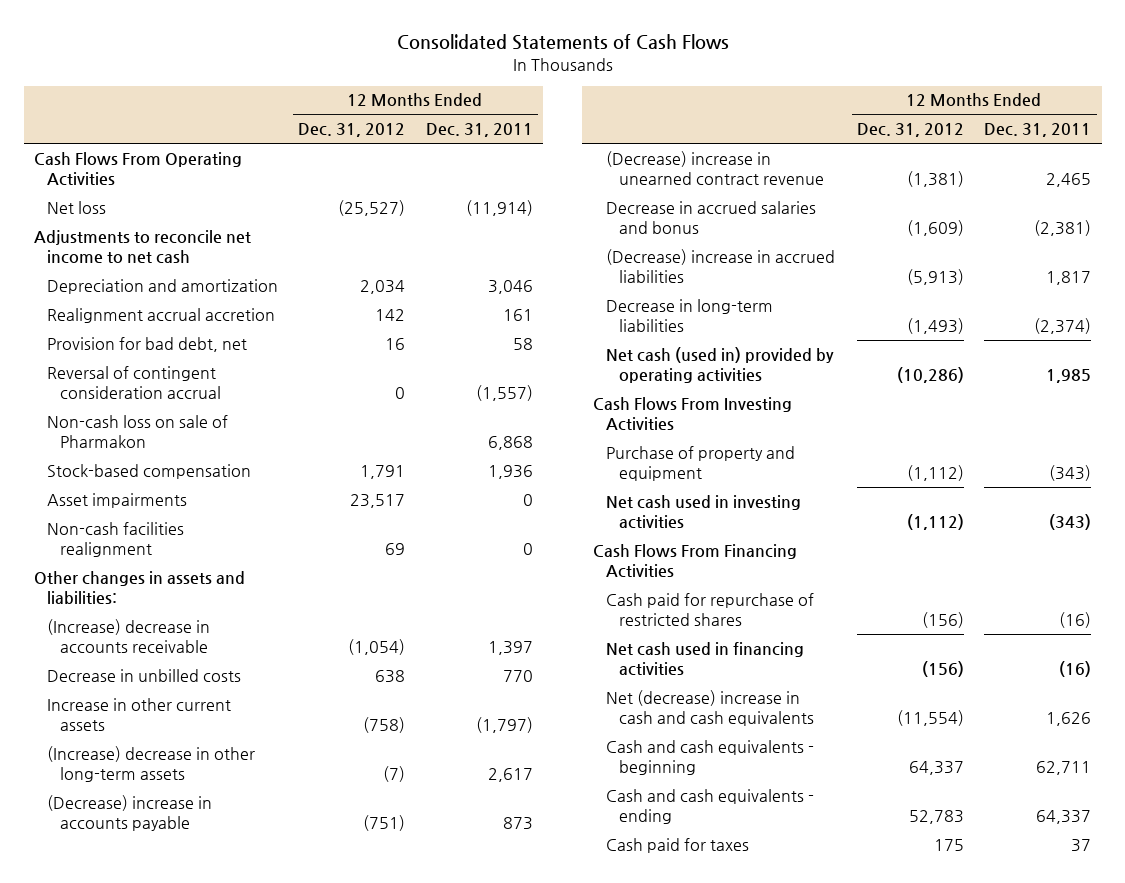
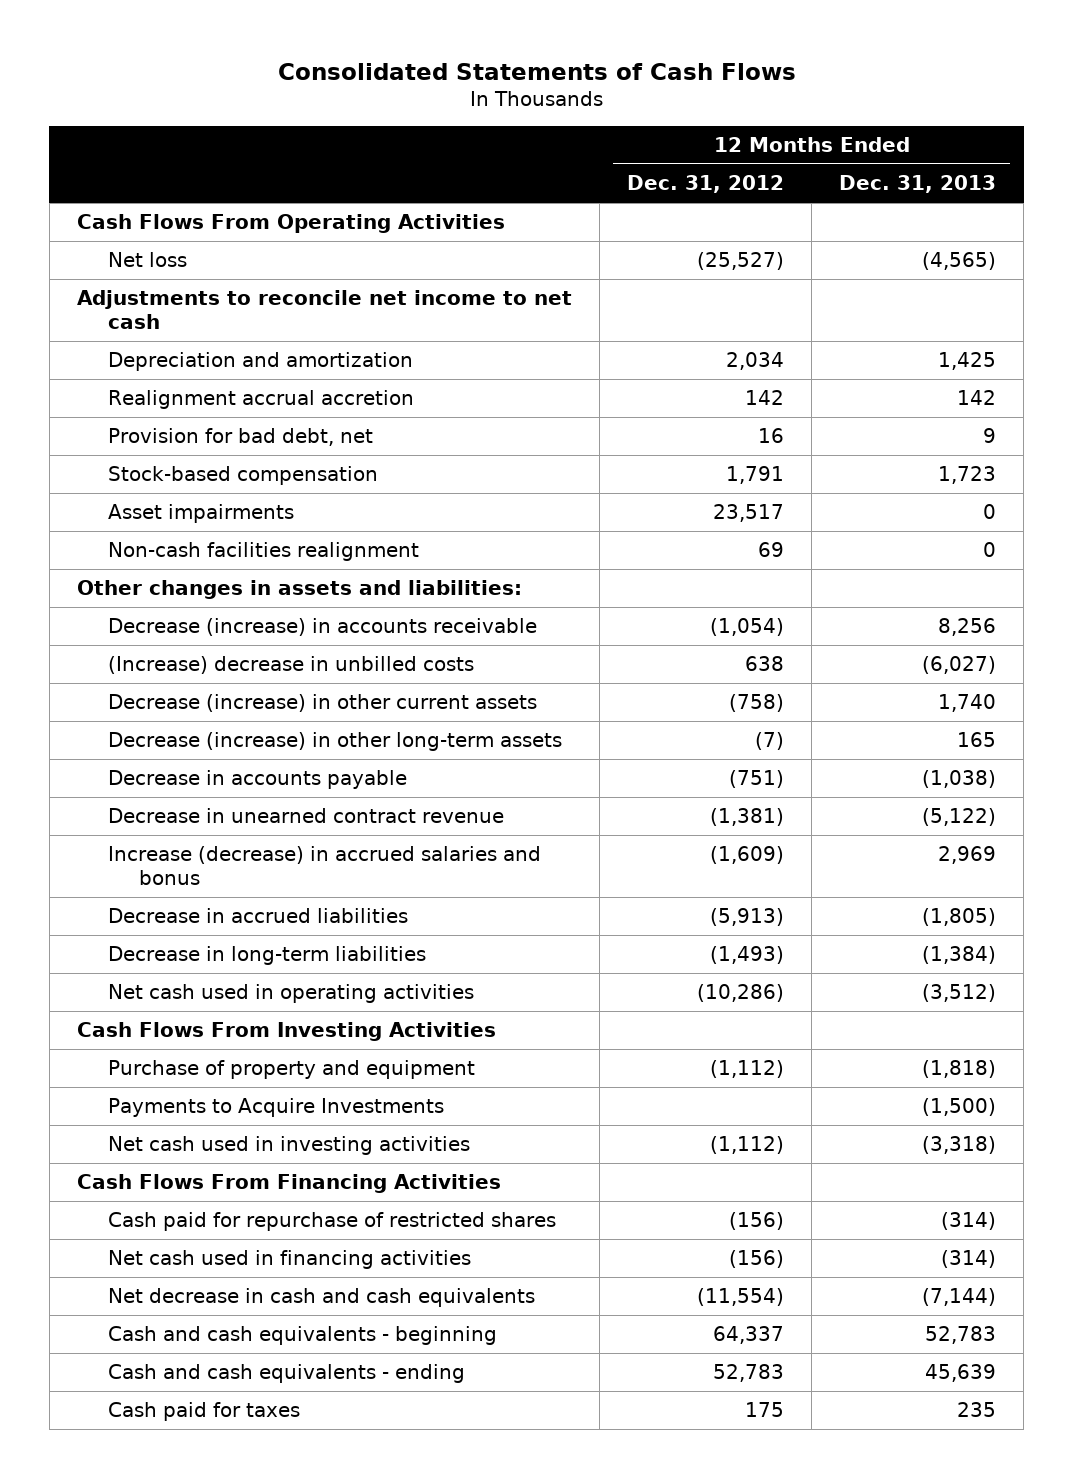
- | 12 Months Ended Dec. 31, 2012 | 12 Months Ended Dec. 31, 2011
+ | 12 Months Ended Dec. 31, 2012 | 12 Months Ended Dec. 31, 2013
- Reversal of contingent consideration accrual | 0 | (1,557)
- Non-cash loss on sale of Pharmakon | | 6,868
- (Increase) decrease in accounts receivable | (1,054) | 1,397
- Decrease in unbilled costs | 638 | 770
- Increase in other current assets | (758) | (1,797)
- (Increase) decrease in other long-term assets | (7) | 2,617
- (Decrease) increase in accounts payable | (751) | 873
- (Decrease) increase in unearned contract revenue | (1,381) | 2,465
- Decrease in accrued salaries and bonus | (1,609) | (2,381)
- (Decrease) increase in accrued liabilities | (5,913) | 1,817
+ Decrease (increase) in accounts receivable | (1,054) | 8,256
+ (Increase) decrease in unbilled costs | 638 | (6,027)
+ Decrease (increase) in other current assets | (758) | 1,740
+ Decrease (increase) in other long-term assets | (7) | 165
+ Decrease in accounts payable | (751) | (1,038)
+ Decrease in unearned contract revenue | (1,381) | (5,122)
+ Increase (decrease) in accrued salaries and bonus | (1,609) | 2,969
+ Decrease in accrued liabilities | (5,913) | (1,805)
- Net cash (used in) provided by operating activities | (10,286) | 1,985
+ Net cash used in operating activities | (10,286) | (3,512)
+ Payments to Acquire Investments | | (1,500)
- Net (decrease) increase in cash and cash equivalents | (11,554) | 1,626
+ Net decrease in cash and cash equivalents | (11,554) | (7,144)

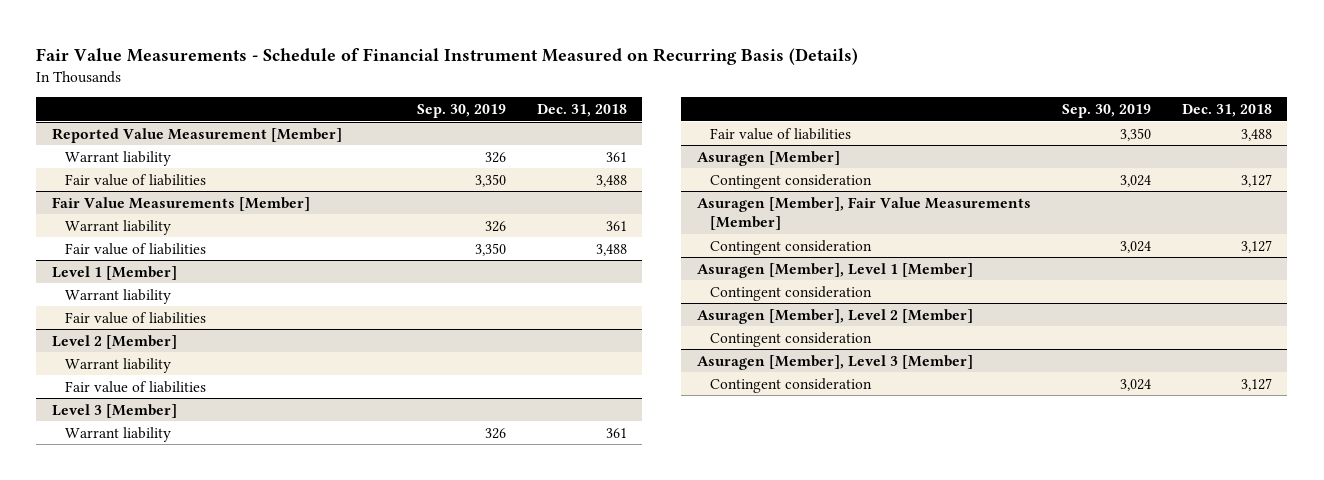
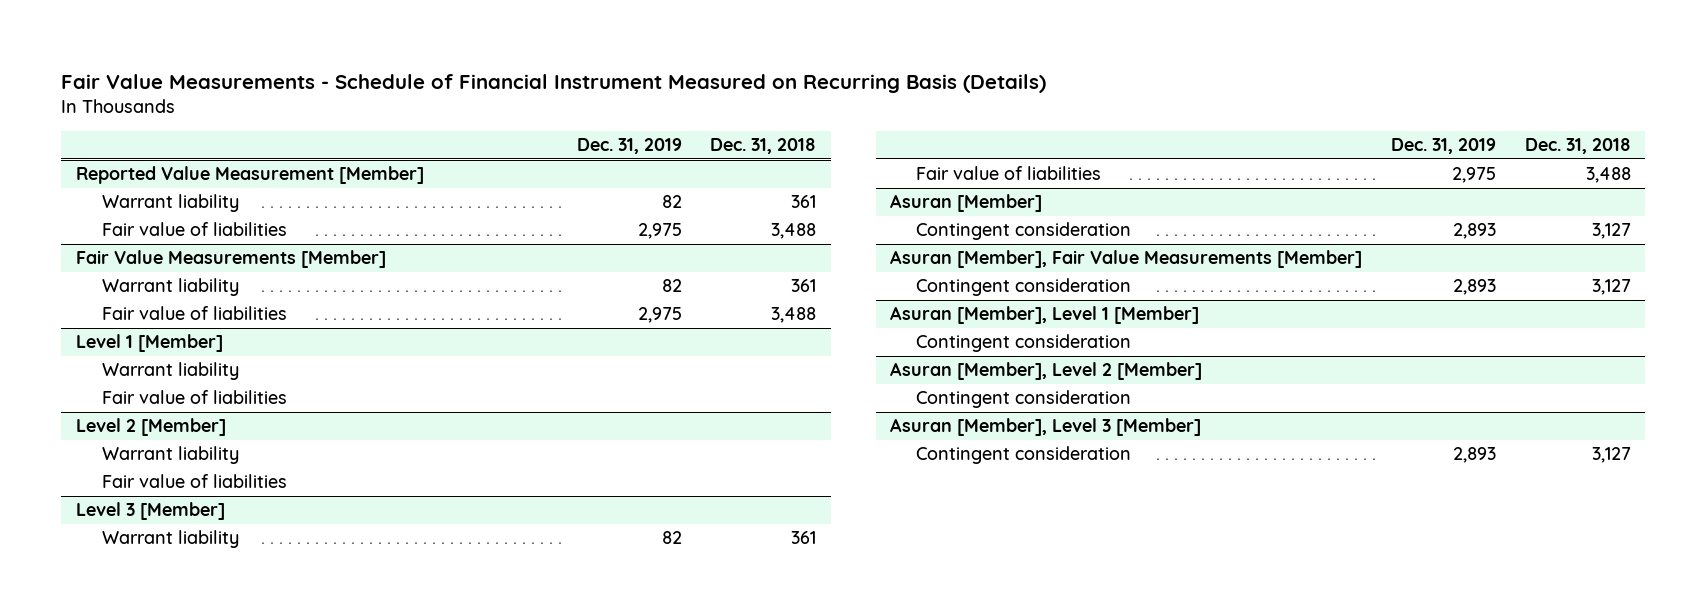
- | Sep. 30, 2019 | Dec. 31, 2018
+ | Dec. 31, 2019 | Dec. 31, 2018
- Asuragen [Member]
+ Asuran [Member]
- Asuragen [Member], Fair Value Measurements [Member]
+ Asuran [Member], Fair Value Measurements [Member]
- Asuragen [Member], Level 1 [Member]
+ Asuran [Member], Level 1 [Member]
- Asuragen [Member], Level 2 [Member]
+ Asuran [Member], Level 2 [Member]
- Asuragen [Member], Level 3 [Member]
+ Asuran [Member], Level 3 [Member]

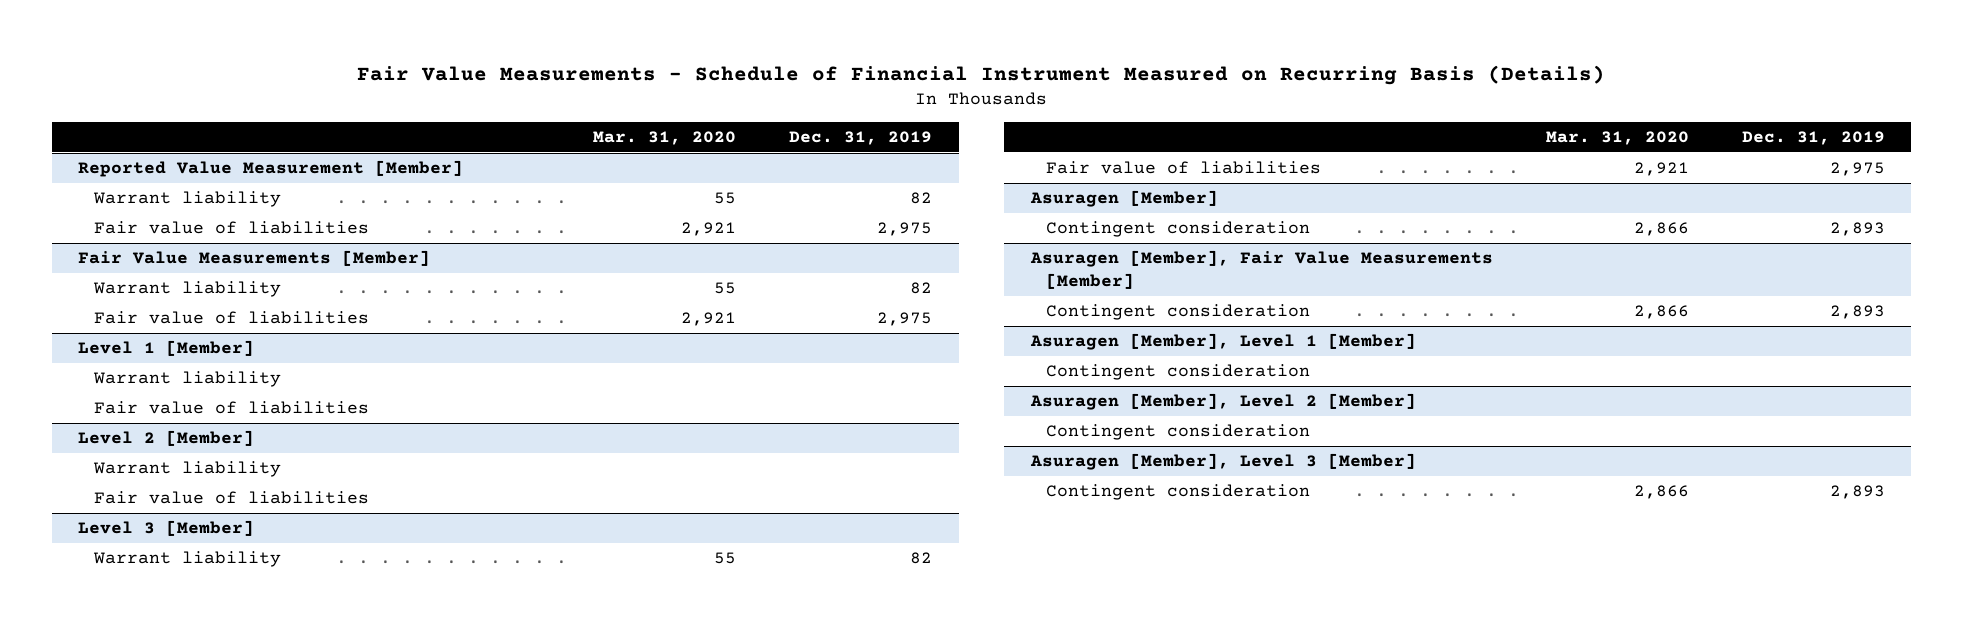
- | Dec. 31, 2019 | Dec. 31, 2018
+ | Mar. 31, 2020 | Dec. 31, 2019
- Asuran [Member]
+ Asuragen [Member]
- Asuran [Member], Fair Value Measurements [Member]
+ Asuragen [Member], Fair Value Measurements [Member]
- Asuran [Member], Level 1 [Member]
+ Asuragen [Member], Level 1 [Member]
- Asuran [Member], Level 2 [Member]
+ Asuragen [Member], Level 2 [Member]
- Asuran [Member], Level 3 [Member]
+ Asuragen [Member], Level 3 [Member]

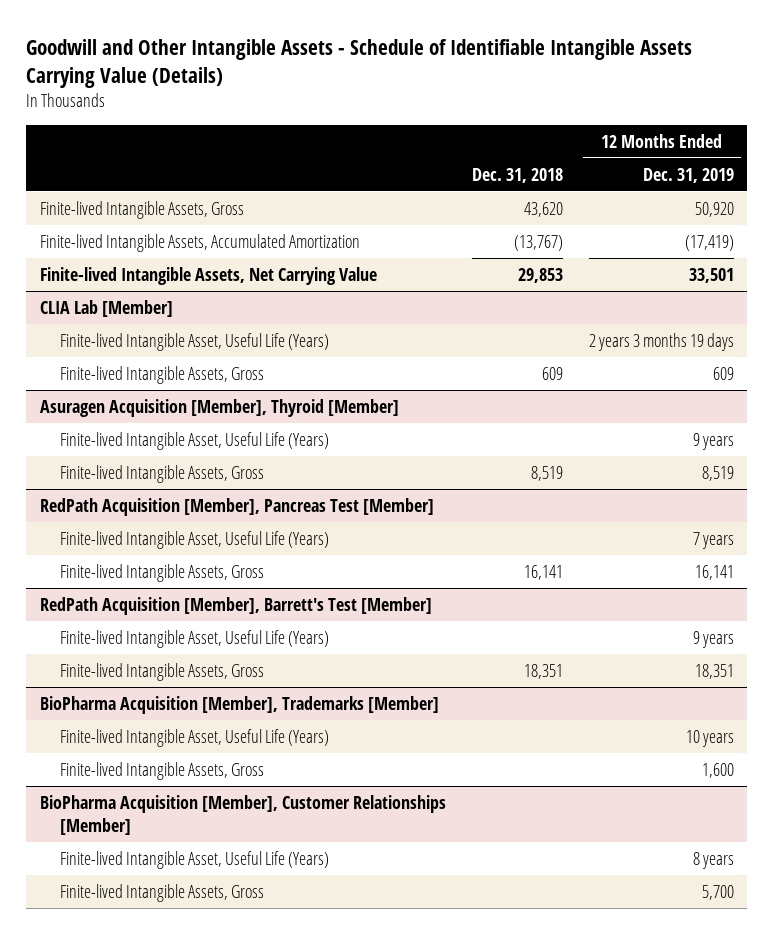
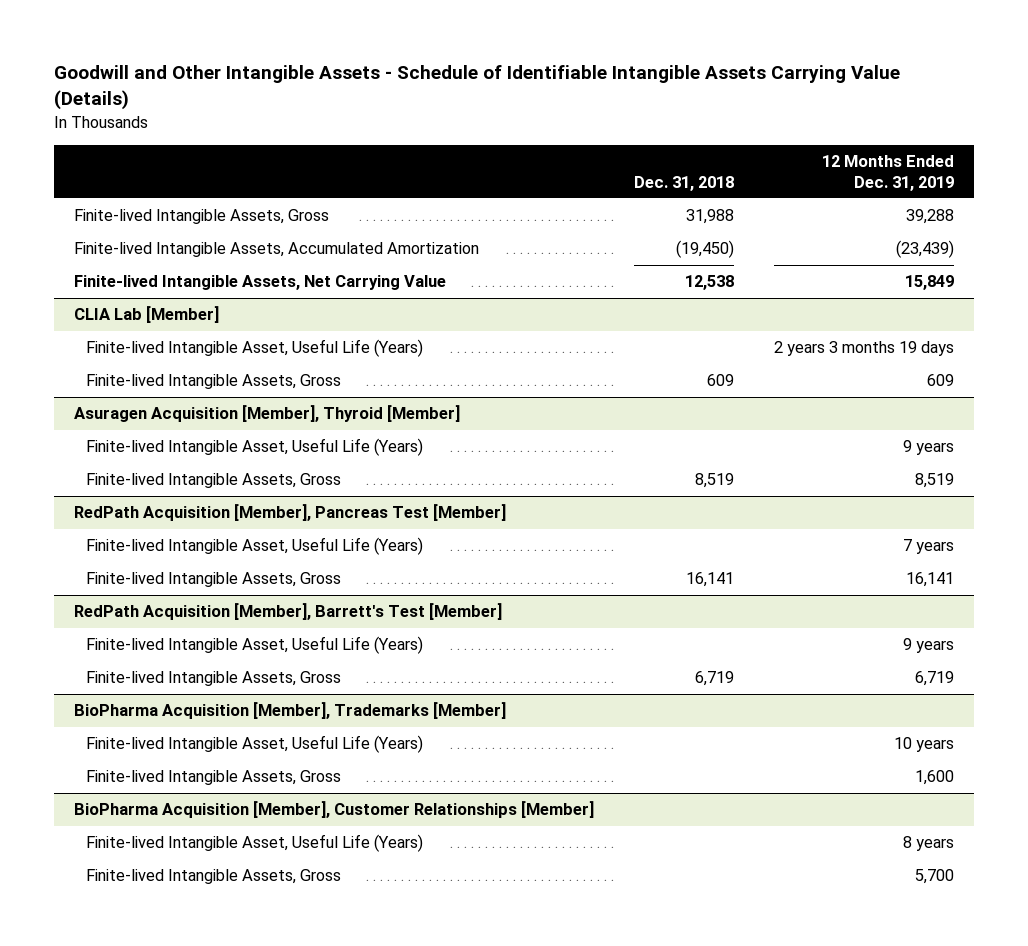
- Finite-lived Intangible Assets, Gross | 43,620 | 50,920
- Finite-lived Intangible Assets, Accumulated Amortization | (13,767) | (17,419)
- Finite-lived Intangible Assets, Net Carrying Value | 29,853 | 33,501
+ Finite-lived Intangible Assets, Gross | 31,988 | 39,288
+ Finite-lived Intangible Assets, Accumulated Amortization | (19,450) | (23,439)
+ Finite-lived Intangible Assets, Net Carrying Value | 12,538 | 15,849
@ RedPath Acquisition [Member], Barrett's Test [Member]
- Finite-lived Intangible Assets, Gross | 18,351 | 18,351
+ Finite-lived Intangible Assets, Gross | 6,719 | 6,719

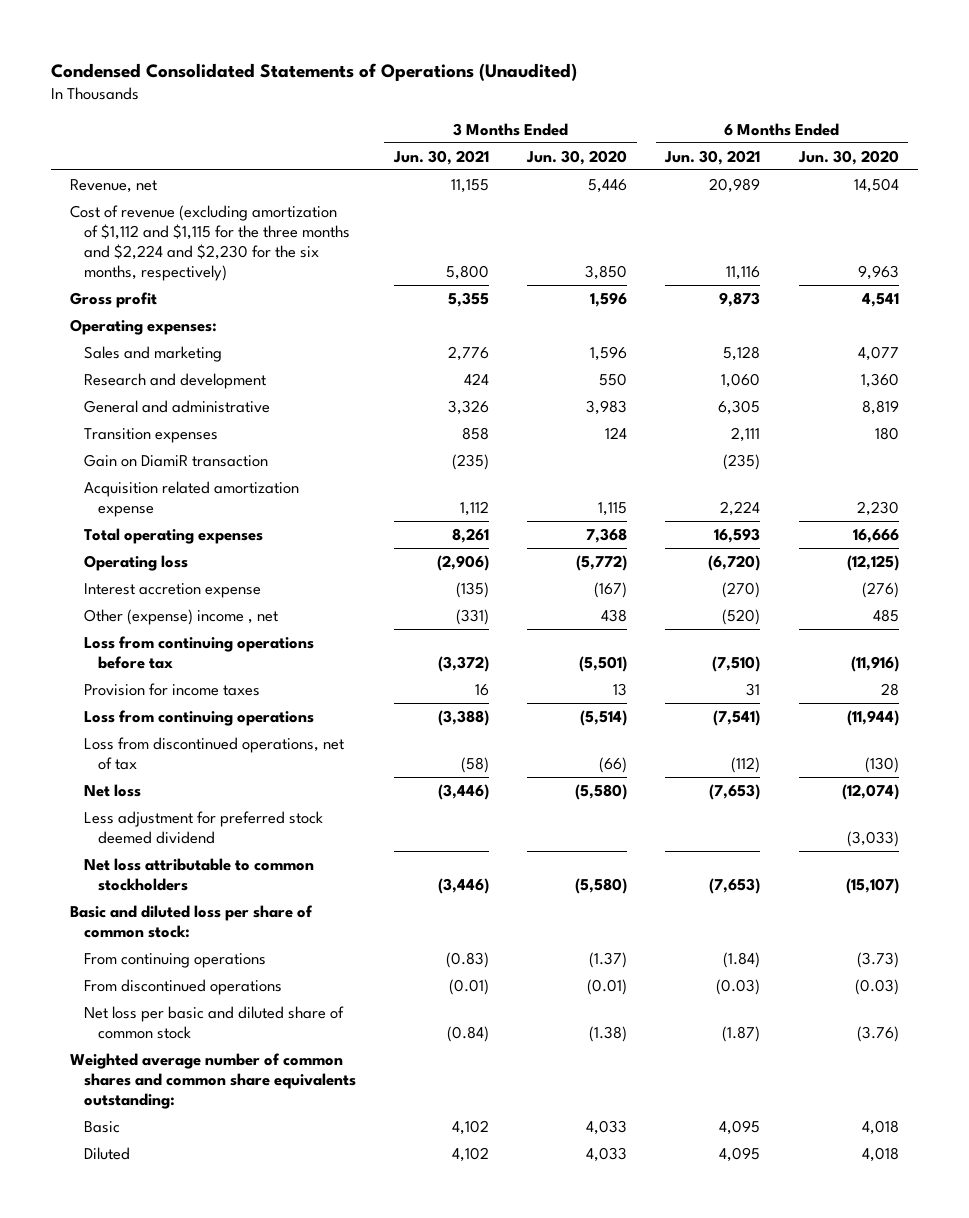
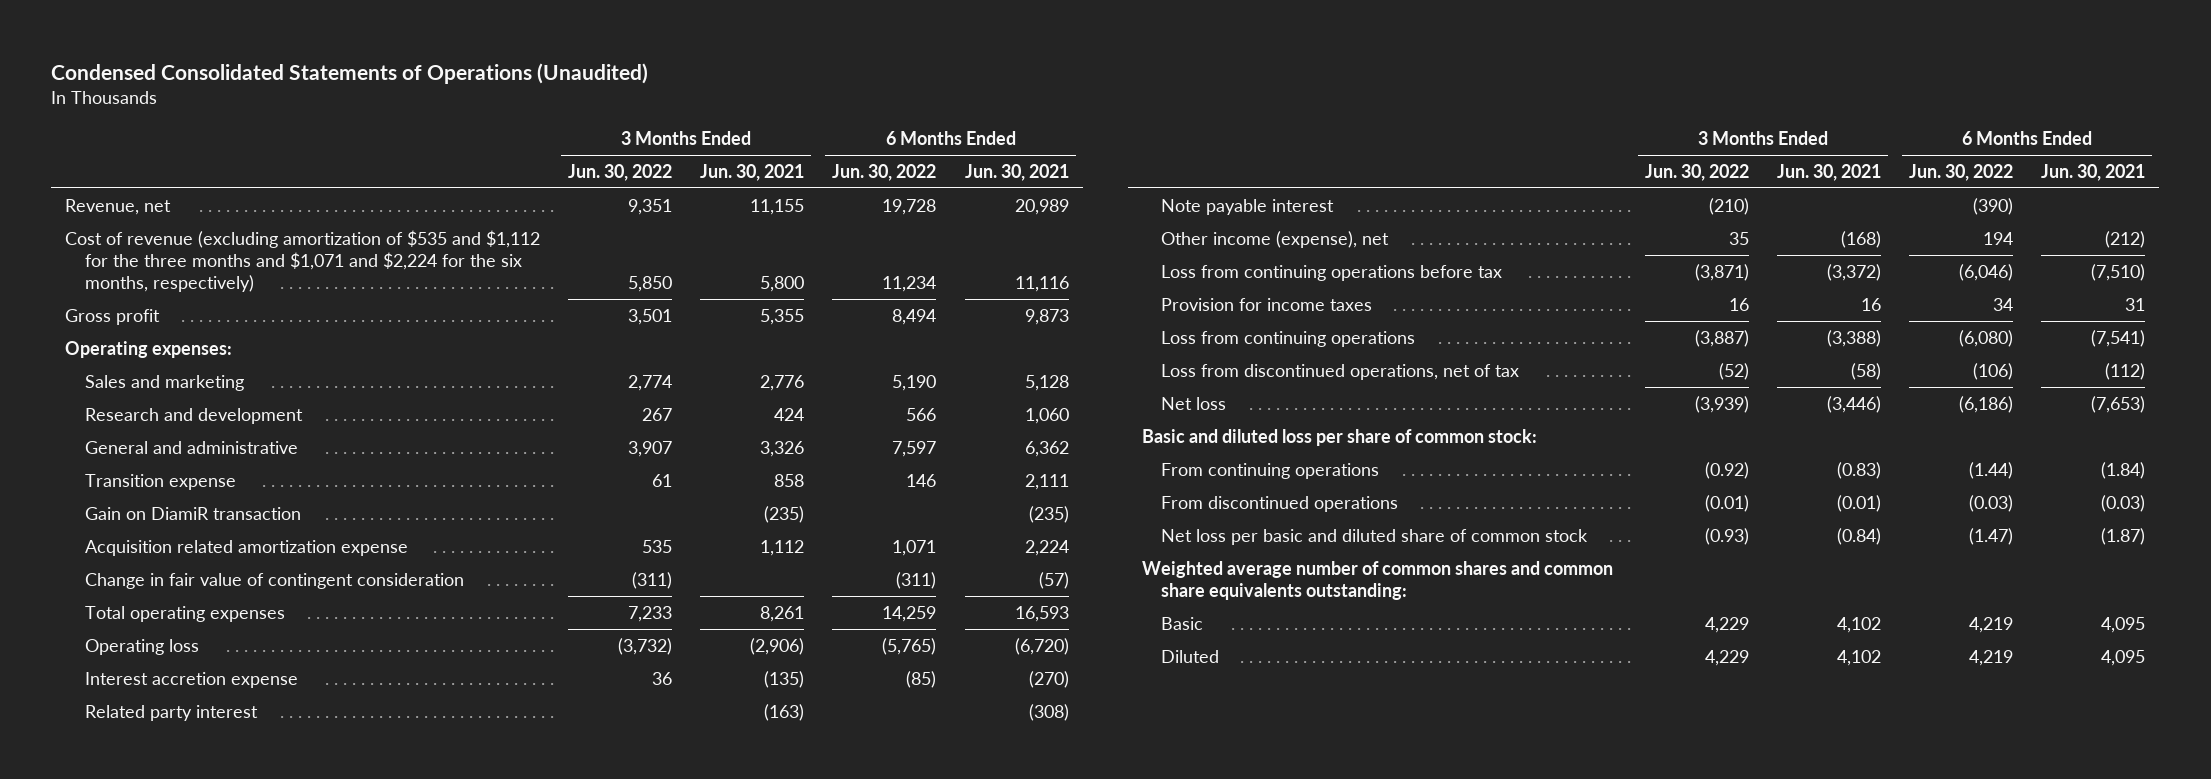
- | 3 Months Ended Jun. 30, 2021 | 3 Months Ended Jun. 30, 2020 | 6 Months Ended Jun. 30, 2021 | 6 Months Ended Jun. 30, 2020
+ | 3 Months Ended Jun. 30, 2022 | 3 Months Ended Jun. 30, 2021 | 6 Months Ended Jun. 30, 2022 | 6 Months Ended Jun. 30, 2021
- Cost of revenue (excluding amortization of $1,112 and $1,115 for the three months and $2,224 and $2,230 for the six months, respectively) | 5,800 | 3,850 | 11,116 | 9,963
+ Cost of revenue (excluding amortization of $535 and $1,112 for the three months and $1,071 and $2,224 for the six months, respectively) | 5,850 | 5,800 | 11,234 | 11,116
- General and administrative | 3,326 | 3,983 | 6,305 | 8,819
- Transition expenses | 858 | 124 | 2,111 | 180
+ General and administrative | 3,907 | 3,326 | 7,597 | 6,362
+ Transition expense | 61 | 858 | 146 | 2,111
+ Change in fair value of contingent consideration | (311) | | (311) | (57)
- Other (expense) income , net | (331) | 438 | (520) | 485
+ Related party interest | | (163) | | (308)
+ Note payable interest | (210) | | (390) |
+ Other income (expense), net | 35 | (168) | 194 | (212)
- Less adjustment for preferred stock deemed dividend | | | | (3,033)
- Net loss attributable to common stockholders | (3,446) | (5,580) | (7,653) | (15,107)

